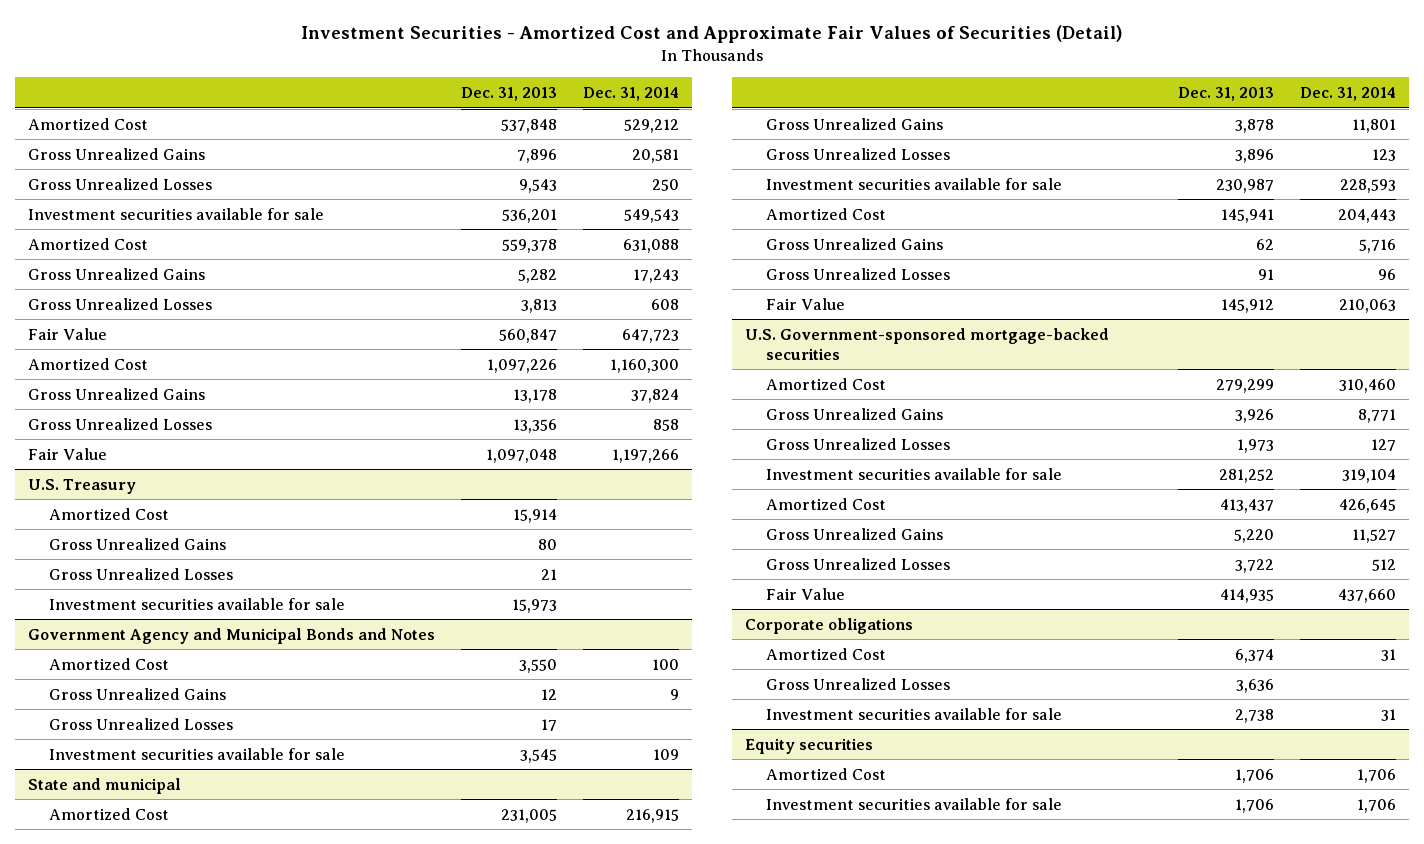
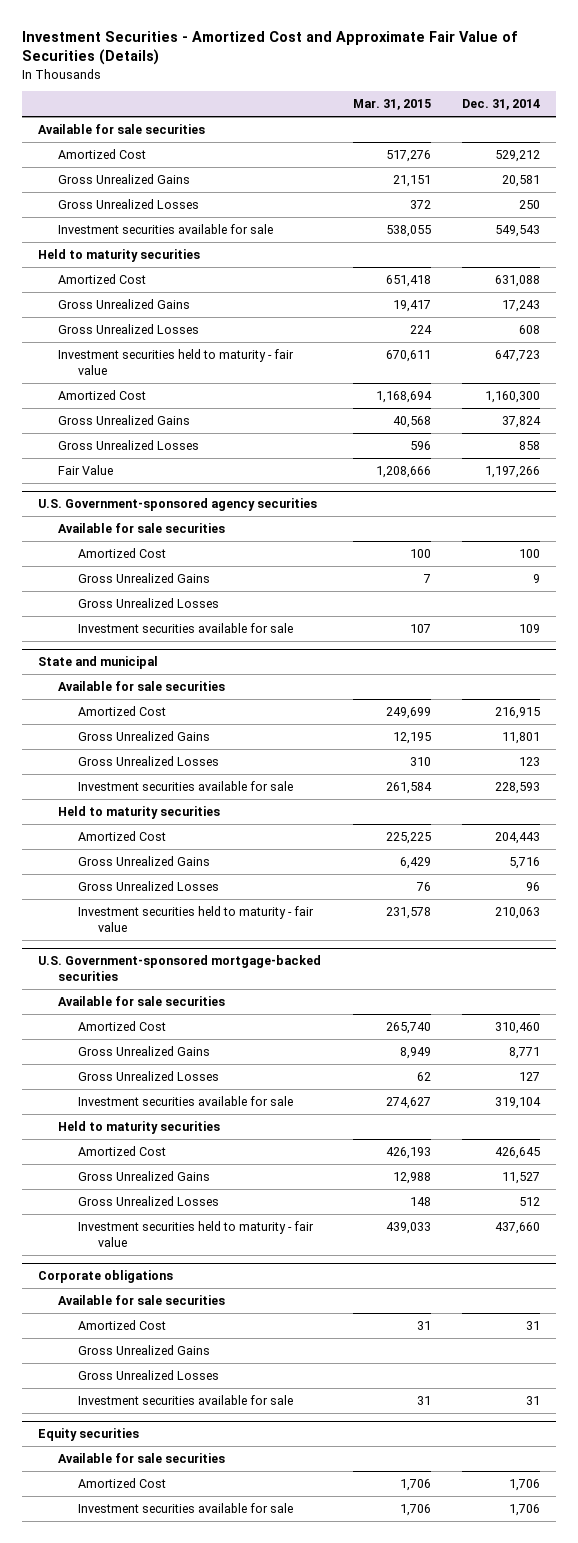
- Investment Securities - Amortized Cost and Approximate Fair Values of Securities (Detail)
+ Investment Securities - Amortized Cost and Approximate Fair Value of Securities (Details)
- | Dec. 31, 2013 | Dec. 31, 2014
+ | Mar. 31, 2015 | Dec. 31, 2014
+ Available for sale securities
+ Held to maturity securities
- Fair Value | 560,847 | 647,723
+ Investment securities held to maturity - fair value | 670,611 | 647,723
- U.S. Treasury
- Amortized Cost | 15,914 |
- Gross Unrealized Gains | 80 |
- Gross Unrealized Losses | 21 |
- Investment securities available for sale | 15,973 |
- Government Agency and Municipal Bonds and Notes
+ U.S. Government-sponsored agency securities
+ Available for sale securities
@ State and municipal
+ Available for sale securities
+ Held to maturity securities
- Fair Value | 145,912 | 210,063
+ Investment securities held to maturity - fair value | 231,578 | 210,063
@ U.S. Government-sponsored mortgage-backed securities
+ Available for sale securities
+ Held to maturity securities
- Fair Value | 414,935 | 437,660
+ Investment securities held to maturity - fair value | 439,033 | 437,660
@ Corporate obligations
+ Available for sale securities
+ Gross Unrealized Gains
@ Equity securities
+ Available for sale securities

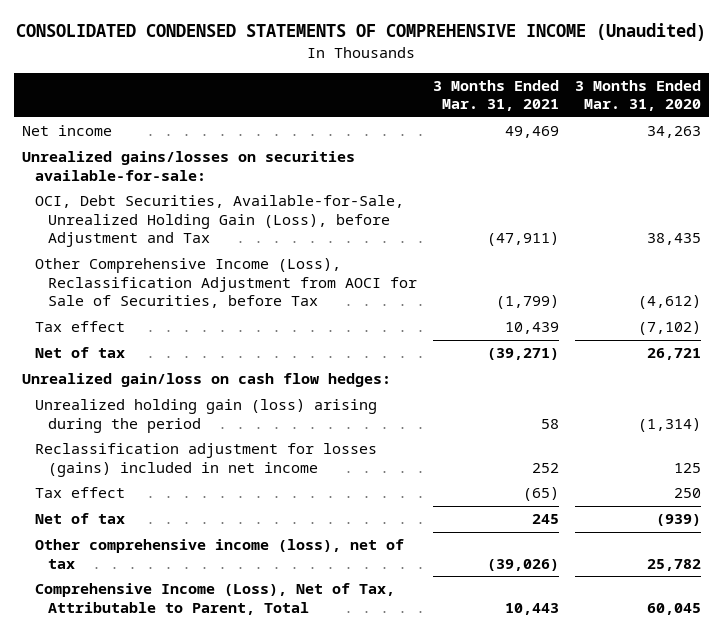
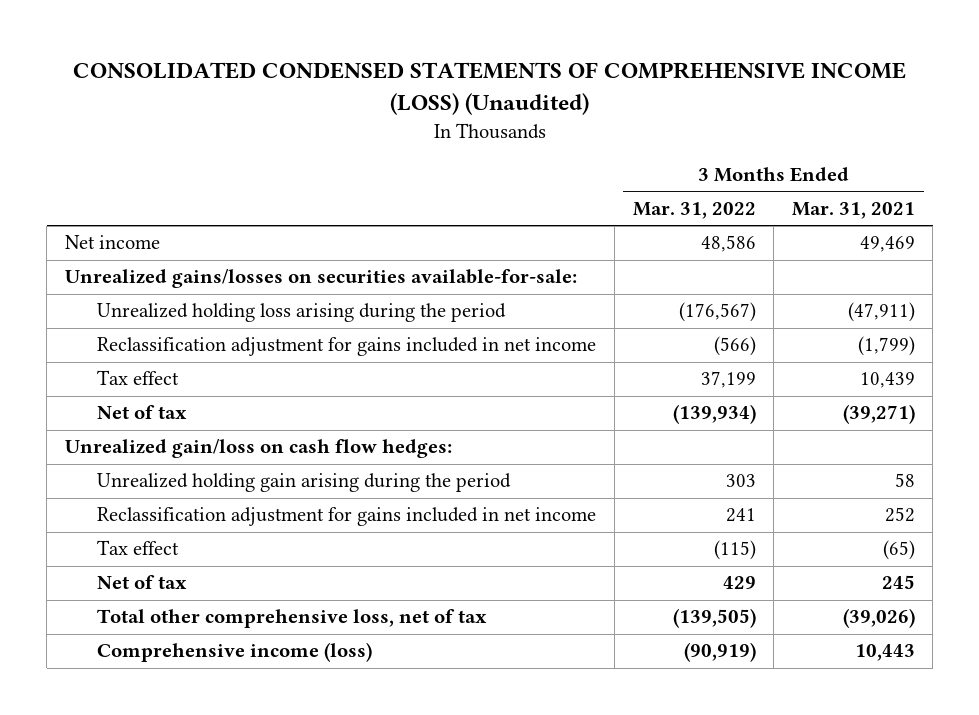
- CONSOLIDATED CONDENSED STATEMENTS OF COMPREHENSIVE INCOME (Unaudited)
+ CONSOLIDATED CONDENSED STATEMENTS OF COMPREHENSIVE INCOME (LOSS) (Unaudited)
- | 3 Months Ended Mar. 31, 2021 | 3 Months Ended Mar. 31, 2020
+ | 3 Months Ended Mar. 31, 2022 | 3 Months Ended Mar. 31, 2021
- OCI, Debt Securities, Available-for-Sale, Unrealized Holding Gain (Loss), before Adjustment and Tax | (47,911) | 38,435
- Other Comprehensive Income (Loss), Reclassification Adjustment from AOCI for Sale of Securities, before Tax | (1,799) | (4,612)
+ Unrealized holding loss arising during the period | (176,567) | (47,911)
+ Reclassification adjustment for gains included in net income | (566) | (1,799)
- Unrealized holding gain (loss) arising during the period | 58 | (1,314)
- Reclassification adjustment for losses (gains) included in net income | 252 | 125
+ Unrealized holding gain arising during the period | 303 | 58
+ Reclassification adjustment for gains included in net income | 241 | 252
- Other comprehensive income (loss), net of tax | (39,026) | 25,782
- Comprehensive Income (Loss), Net of Tax, Attributable to Parent, Total | 10,443 | 60,045
+ Total other comprehensive loss, net of tax | (139,505) | (39,026)
+ Comprehensive income (loss) | (90,919) | 10,443

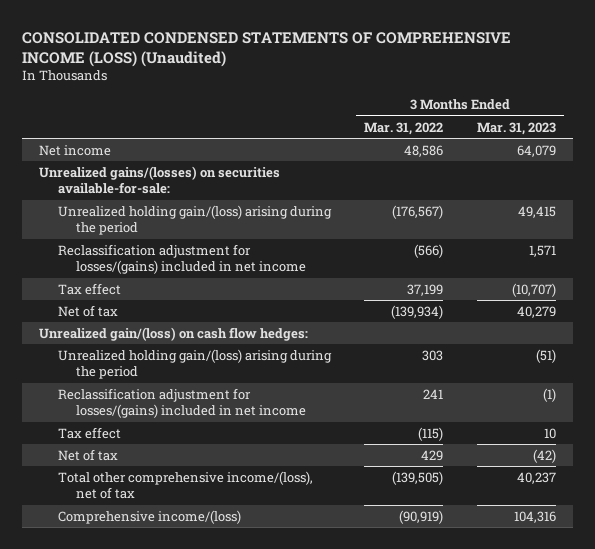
- | 3 Months Ended Mar. 31, 2022 | 3 Months Ended Mar. 31, 2021
+ | 3 Months Ended Mar. 31, 2022 | 3 Months Ended Mar. 31, 2023
- Unrealized gains/losses on securities available-for-sale:
- Unrealized holding loss arising during the period | (176,567) | (47,911)
- Reclassification adjustment for gains included in net income | (566) | (1,799)
+ Unrealized gains/(losses) on securities available-for-sale:
+ Unrealized holding gain/(loss) arising during the period | (176,567) | 49,415
+ Reclassification adjustment for losses/(gains) included in net income | (566) | 1,571
- Unrealized gain/loss on cash flow hedges:
- Unrealized holding gain arising during the period | 303 | 58
- Reclassification adjustment for gains included in net income | 241 | 252
+ Unrealized gain/(loss) on cash flow hedges:
+ Unrealized holding gain/(loss) arising during the period | 303 | (51)
+ Reclassification adjustment for losses/(gains) included in net income | 241 | (1)
- Total other comprehensive loss, net of tax | (139,505) | (39,026)
- Comprehensive income (loss) | (90,919) | 10,443
+ Total other comprehensive income/(loss), net of tax | (139,505) | 40,237
+ Comprehensive income/(loss) | (90,919) | 104,316

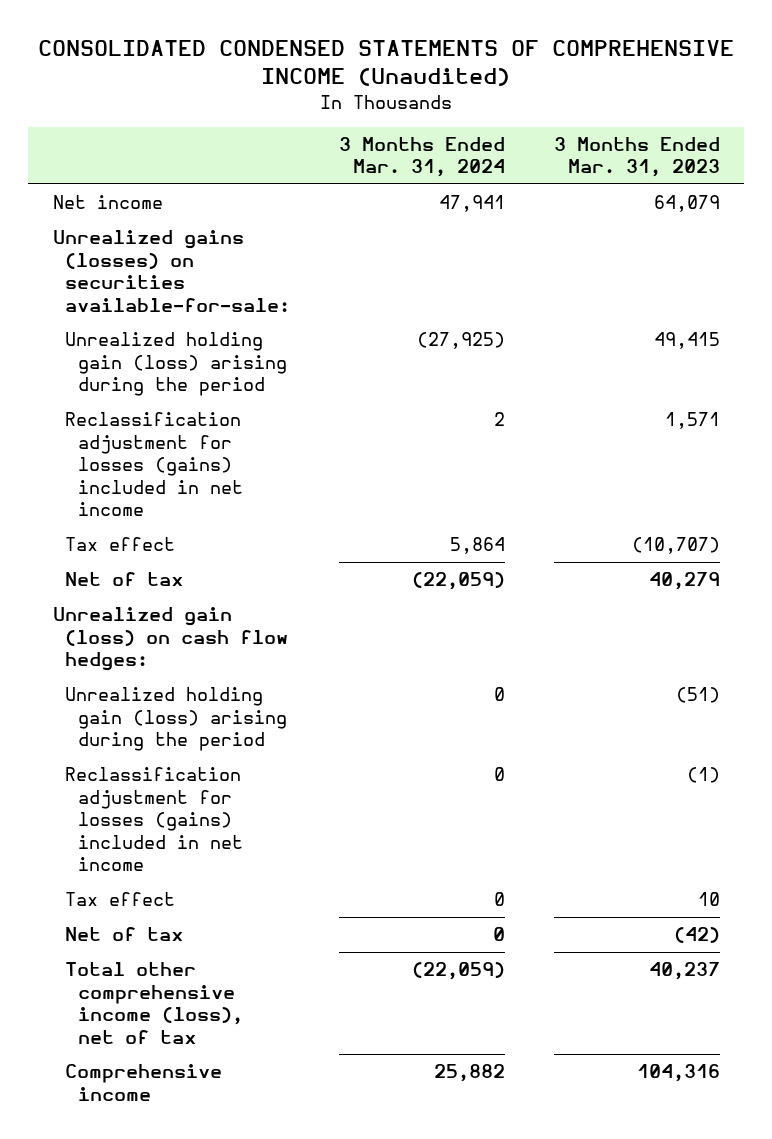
- CONSOLIDATED CONDENSED STATEMENTS OF COMPREHENSIVE INCOME (LOSS) (Unaudited)
+ CONSOLIDATED CONDENSED STATEMENTS OF COMPREHENSIVE INCOME (Unaudited)
- | 3 Months Ended Mar. 31, 2022 | 3 Months Ended Mar. 31, 2023
+ | 3 Months Ended Mar. 31, 2024 | 3 Months Ended Mar. 31, 2023
- Unrealized gains/(losses) on securities available-for-sale:
- Unrealized holding gain/(loss) arising during the period | (176,567) | 49,415
- Reclassification adjustment for losses/(gains) included in net income | (566) | 1,571
+ Unrealized gains (losses) on securities available-for-sale:
+ Unrealized holding gain (loss) arising during the period | (27,925) | 49,415
+ Reclassification adjustment for losses (gains) included in net income | 2 | 1,571
- Unrealized gain/(loss) on cash flow hedges:
- Unrealized holding gain/(loss) arising during the period | 303 | (51)
- Reclassification adjustment for losses/(gains) included in net income | 241 | (1)
+ Unrealized gain (loss) on cash flow hedges:
+ Unrealized holding gain (loss) arising during the period | 0 | (51)
+ Reclassification adjustment for losses (gains) included in net income | 0 | (1)
- Total other comprehensive income/(loss), net of tax | (139,505) | 40,237
- Comprehensive income/(loss) | (90,919) | 104,316
+ Total other comprehensive income (loss), net of tax | (22,059) | 40,237
+ Comprehensive income | 25,882 | 104,316

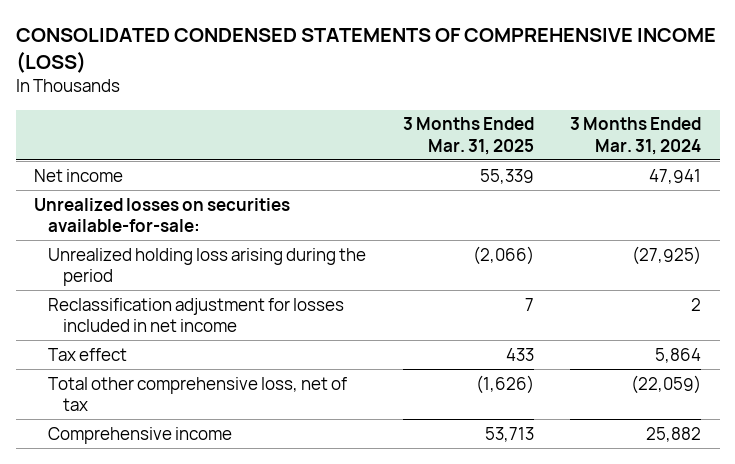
- CONSOLIDATED CONDENSED STATEMENTS OF COMPREHENSIVE INCOME (Unaudited)
+ CONSOLIDATED CONDENSED STATEMENTS OF COMPREHENSIVE INCOME (LOSS)
- | 3 Months Ended Mar. 31, 2024 | 3 Months Ended Mar. 31, 2023
+ | 3 Months Ended Mar. 31, 2025 | 3 Months Ended Mar. 31, 2024
- Unrealized gains (losses) on securities available-for-sale:
- Unrealized holding gain (loss) arising during the period | (27,925) | 49,415
- Reclassification adjustment for losses (gains) included in net income | 2 | 1,571
+ Unrealized losses on securities available-for-sale:
+ Unrealized holding loss arising during the period | (2,066) | (27,925)
+ Reclassification adjustment for losses included in net income | 7 | 2
- Net of tax | (22,059) | 40,279
- Unrealized gain (loss) on cash flow hedges:
- Unrealized holding gain (loss) arising during the period | 0 | (51)
- Reclassification adjustment for losses (gains) included in net income | 0 | (1)
- Tax effect | 0 | 10
- Net of tax | 0 | (42)
- Total other comprehensive income (loss), net of tax | (22,059) | 40,237
+ Total other comprehensive loss, net of tax | (1,626) | (22,059)

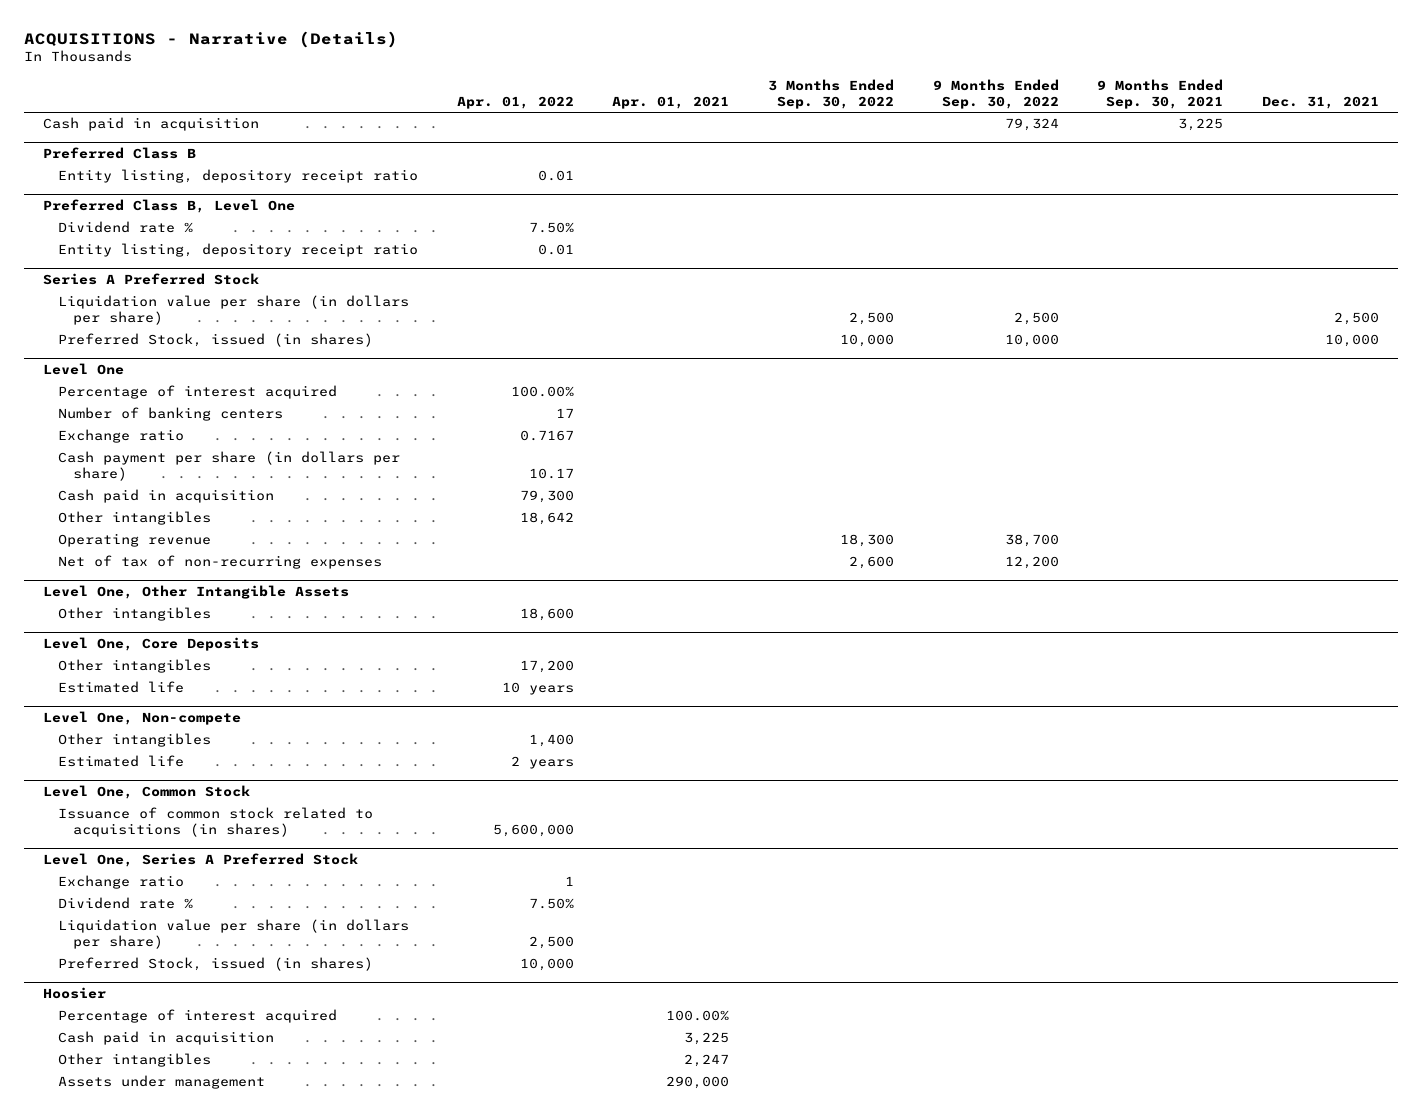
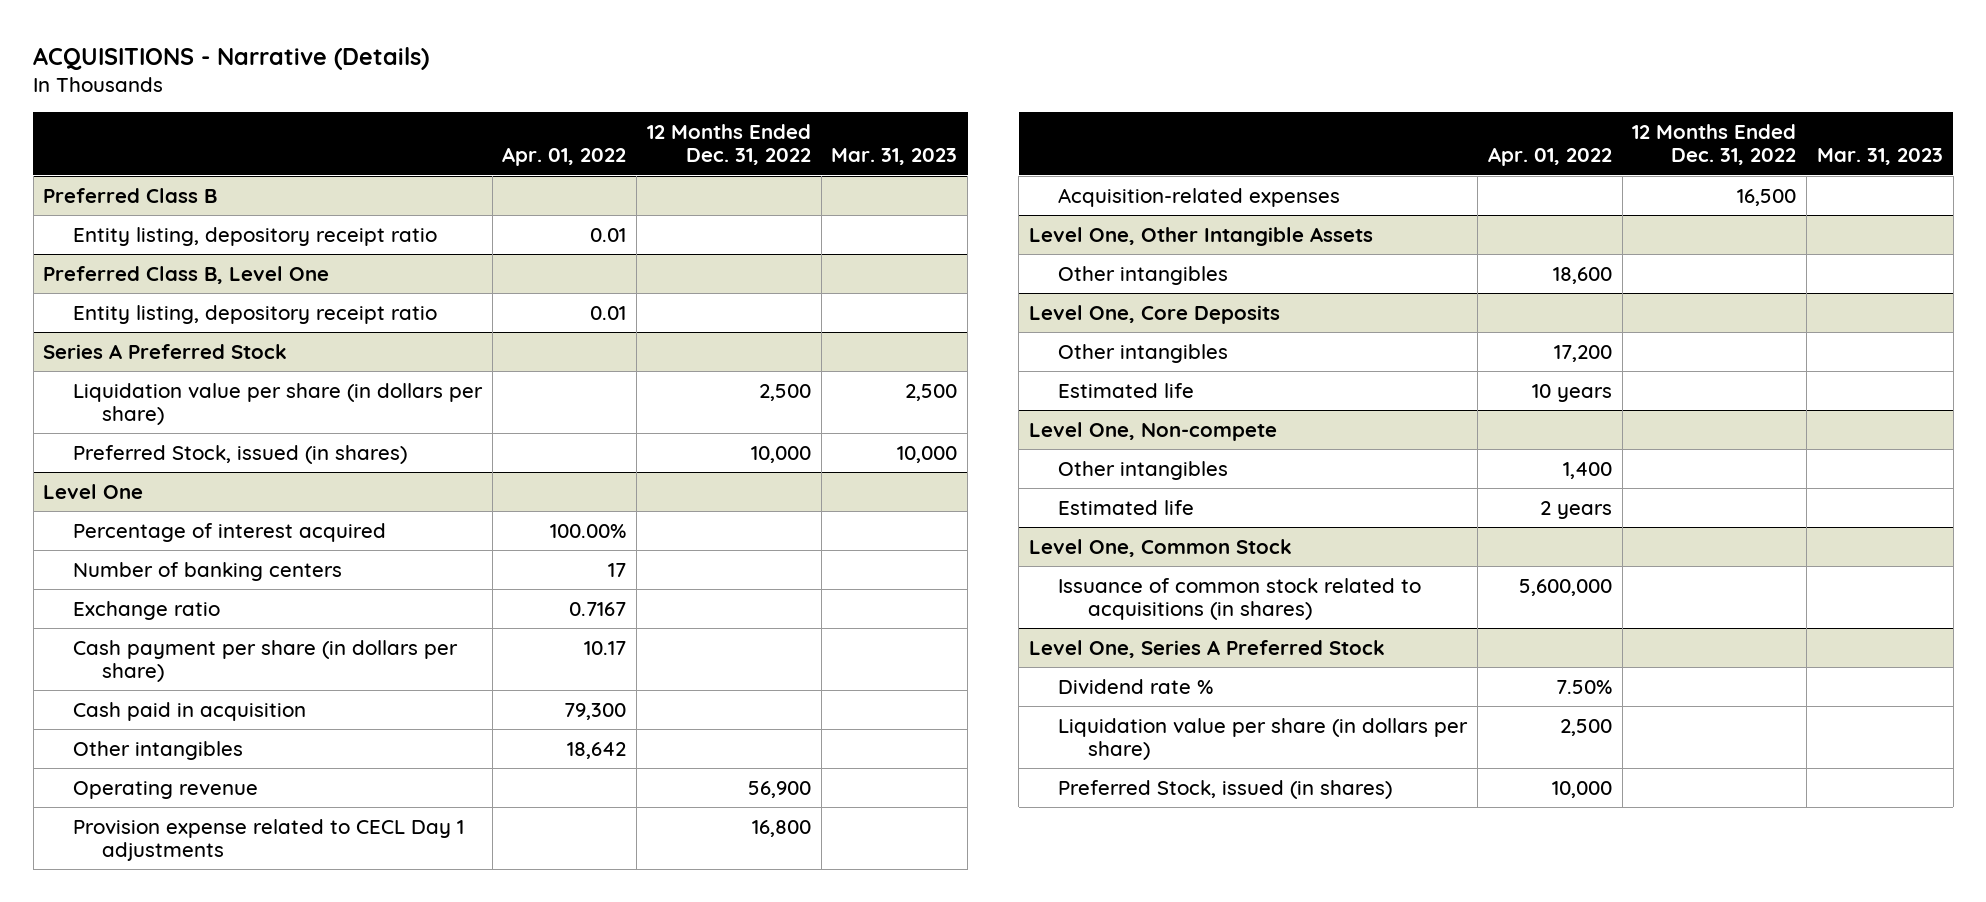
- | Apr. 01, 2022 | Apr. 01, 2021 | 3 Months Ended Sep. 30, 2022 | 9 Months Ended Sep. 30, 2022 | 9 Months Ended Sep. 30, 2021 | Dec. 31, 2021
+ | Apr. 01, 2022 | 12 Months Ended Dec. 31, 2022 | Mar. 31, 2023
- Cash paid in acquisition | | | | 79,324 | 3,225 |
@ Preferred Class B, Level One
- Dividend rate % | 7.50% | | | | |
@ Level One
- Net of tax of non-recurring expenses | | | 2,600 | 12,200 | |
+ Provision expense related to CECL Day 1 adjustments | | 16,800 |
+ Acquisition-related expenses | | 16,500 |
@ Level One, Series A Preferred Stock
- Exchange ratio | 1 | | | | |
- Hoosier
- Percentage of interest acquired | | 100.00% | | | |
- Cash paid in acquisition | | 3,225 | | | |
- Other intangibles | | 2,247 | | | |
- Assets under management | | 290,000 | | | |

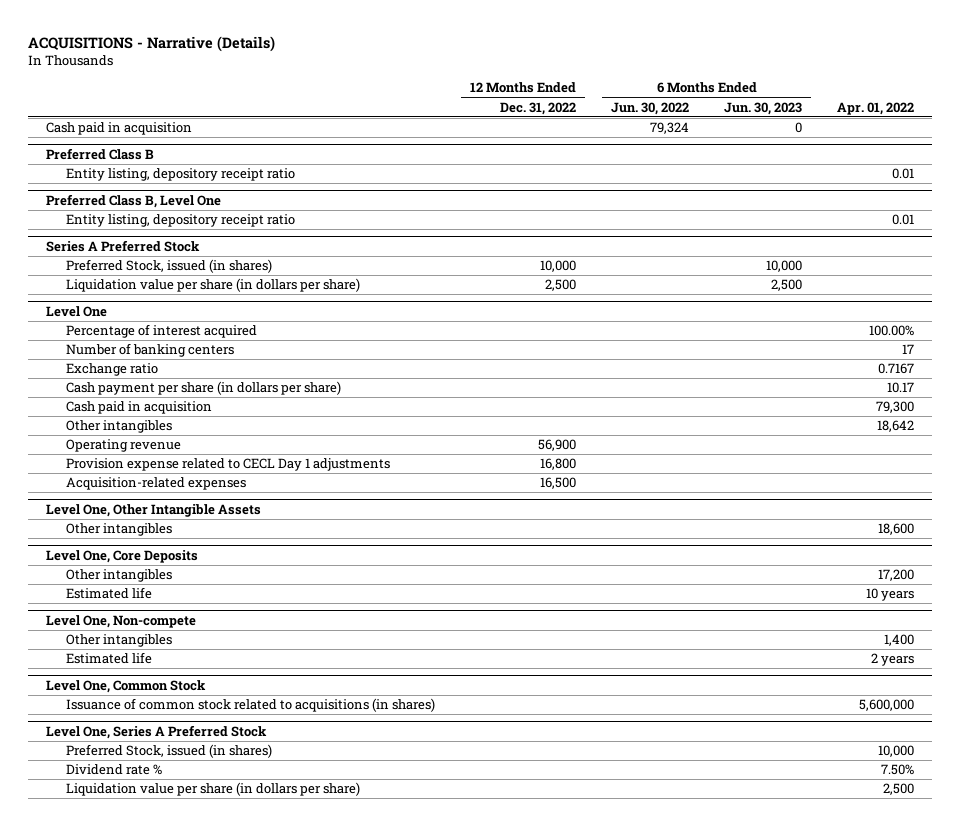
- | Apr. 01, 2022 | 12 Months Ended Dec. 31, 2022 | Mar. 31, 2023
+ | 12 Months Ended Dec. 31, 2022 | 6 Months Ended Jun. 30, 2022 | 6 Months Ended Jun. 30, 2023 | Apr. 01, 2022
+ Cash paid in acquisition | | 79,324 | 0 |
@ Series A Preferred Stock
moved down: Liquidation value per share (in dollars per share) | 2,500 | | 2,500 |
@ Level One, Series A Preferred Stock
moved up: Preferred Stock, issued (in shares) | | | | 10,000

